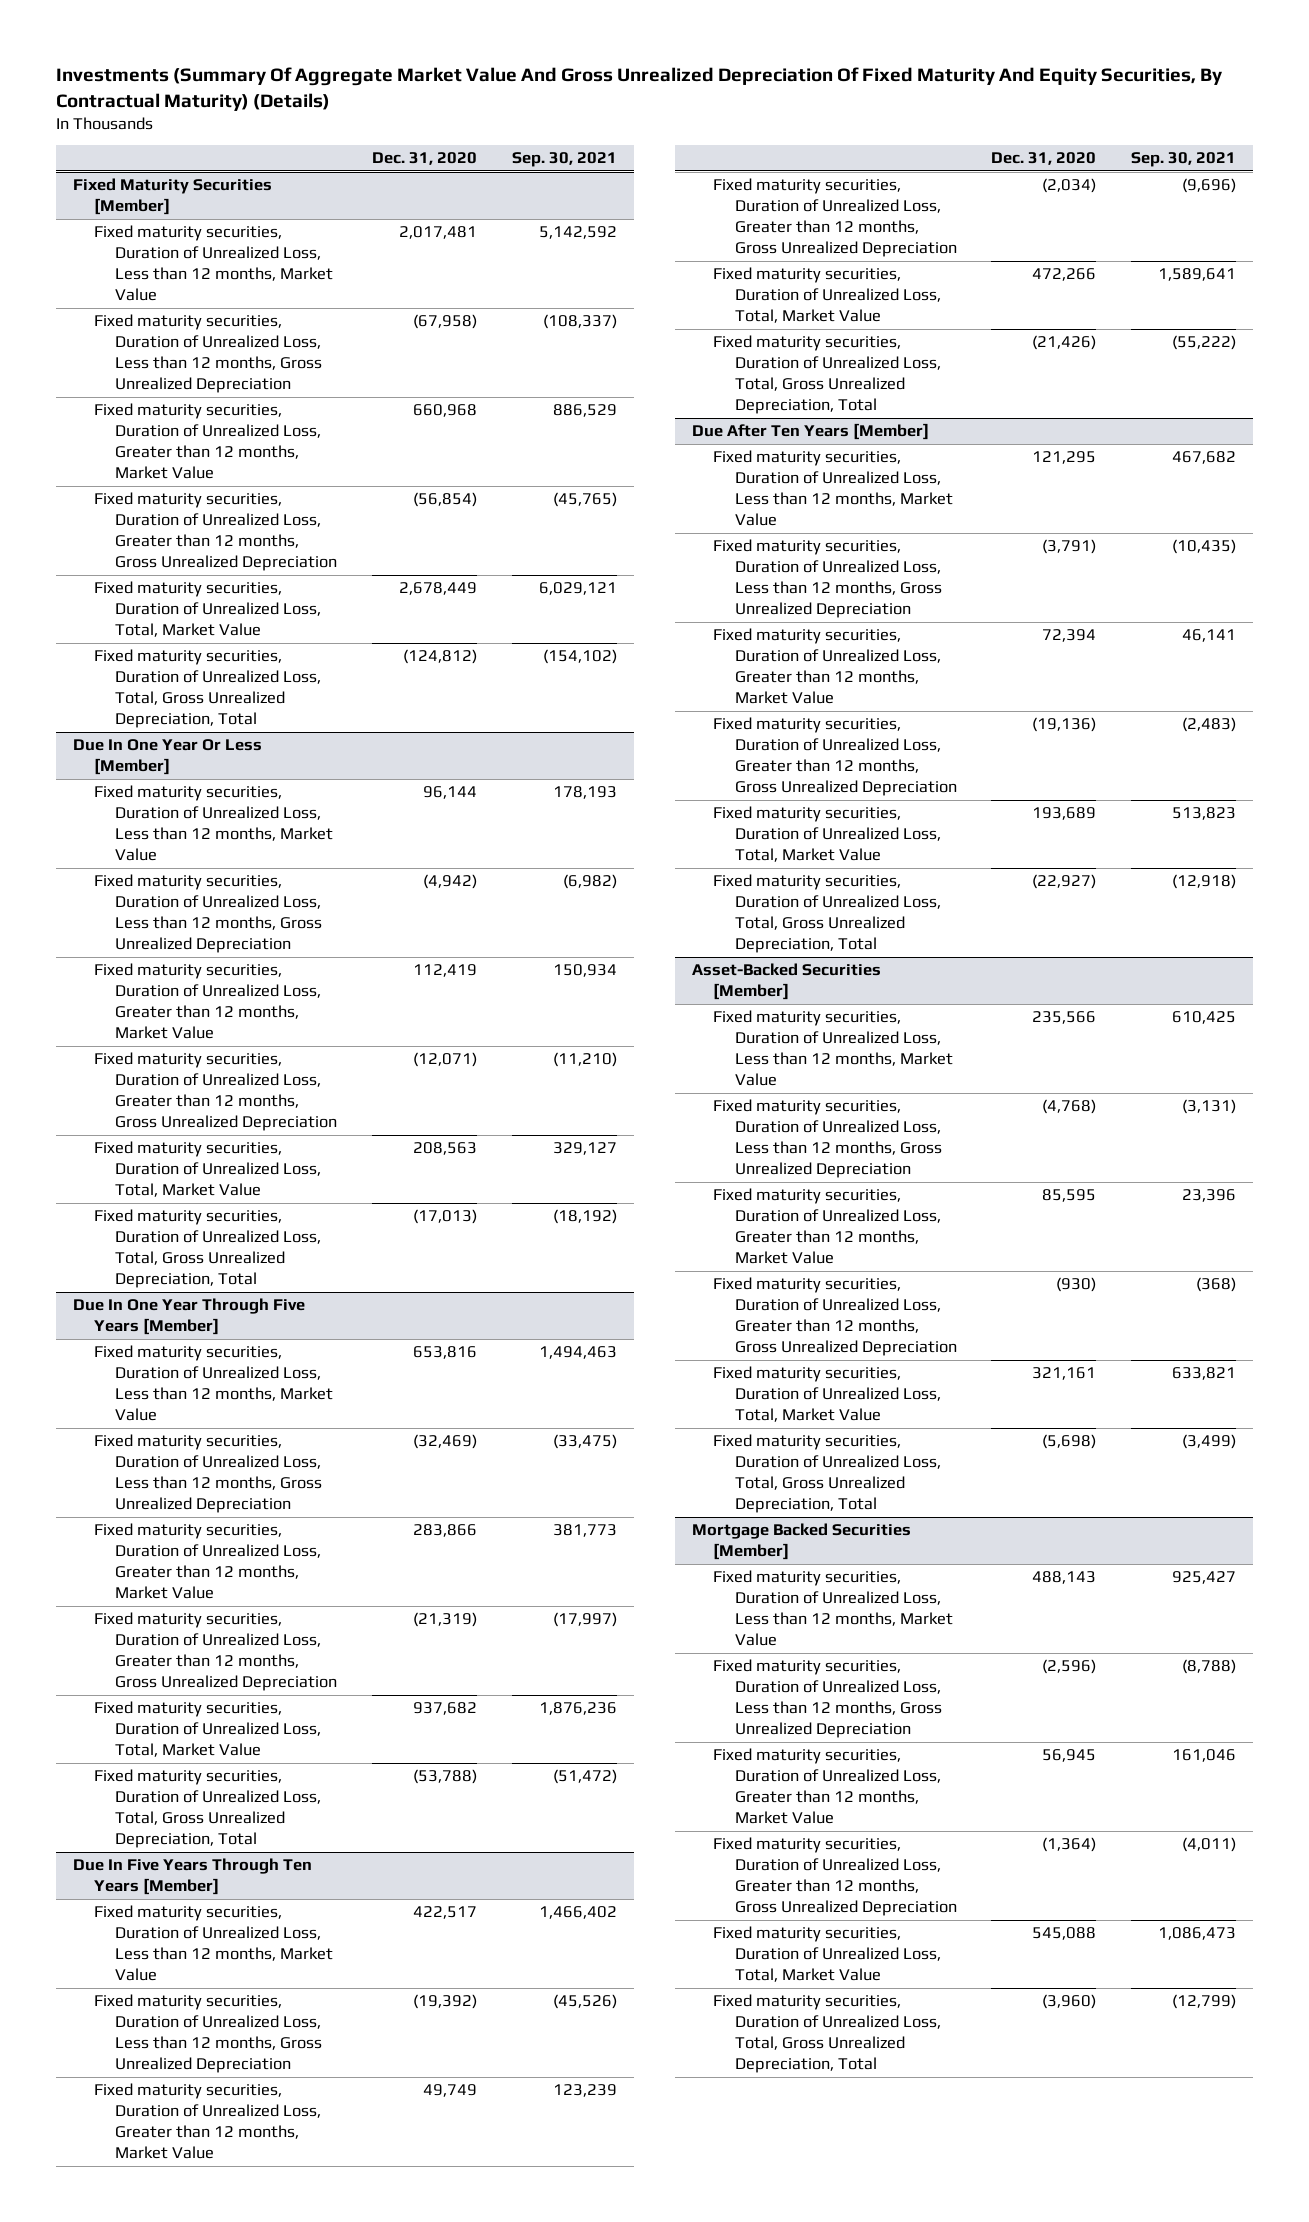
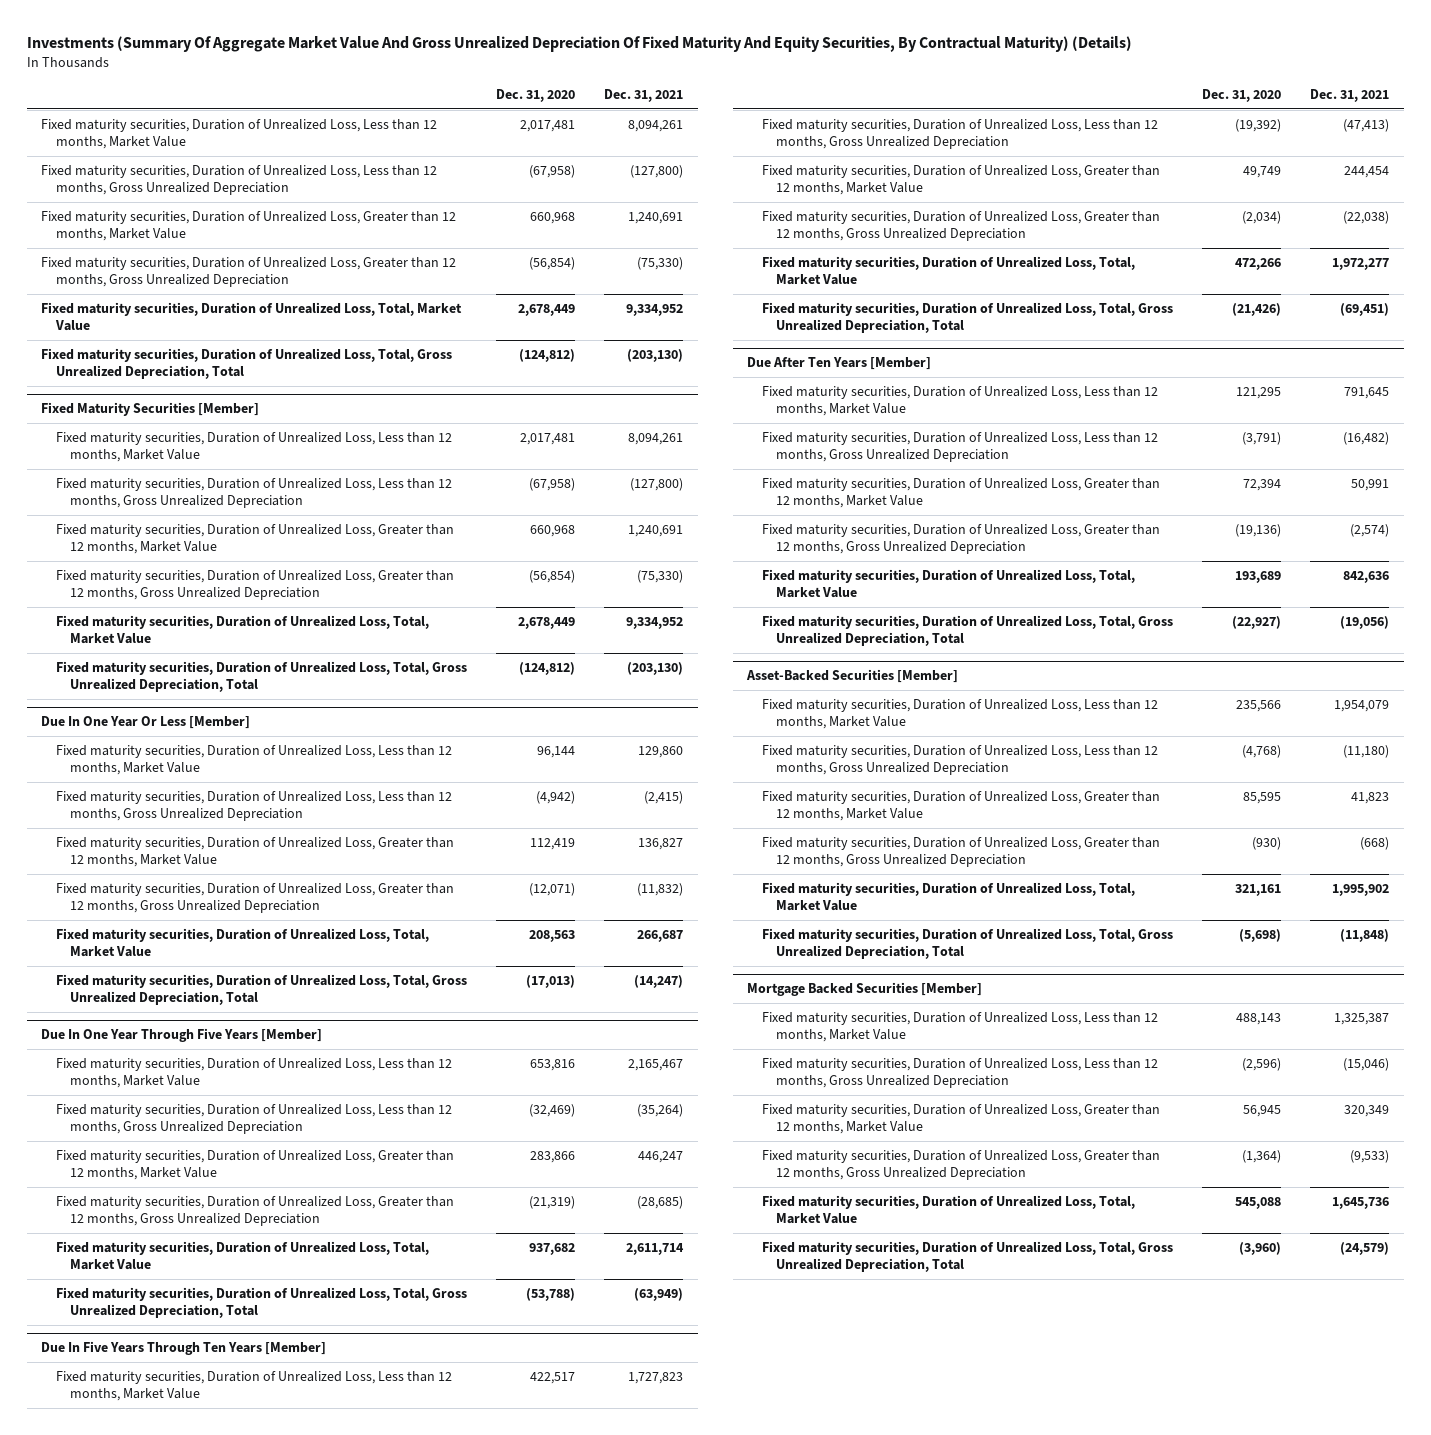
- | Dec. 31, 2020 | Sep. 30, 2021
+ | Dec. 31, 2020 | Dec. 31, 2021
+ Fixed maturity securities, Duration of Unrealized Loss, Less than 12 months, Market Value | 2,017,481 | 8,094,261
+ Fixed maturity securities, Duration of Unrealized Loss, Less than 12 months, Gross Unrealized Depreciation | (67,958) | (127,800)
+ Fixed maturity securities, Duration of Unrealized Loss, Greater than 12 months, Market Value | 660,968 | 1,240,691
+ Fixed maturity securities, Duration of Unrealized Loss, Greater than 12 months, Gross Unrealized Depreciation | (56,854) | (75,330)
+ Fixed maturity securities, Duration of Unrealized Loss, Total, Market Value | 2,678,449 | 9,334,952
+ Fixed maturity securities, Duration of Unrealized Loss, Total, Gross Unrealized Depreciation, Total | (124,812) | (203,130)

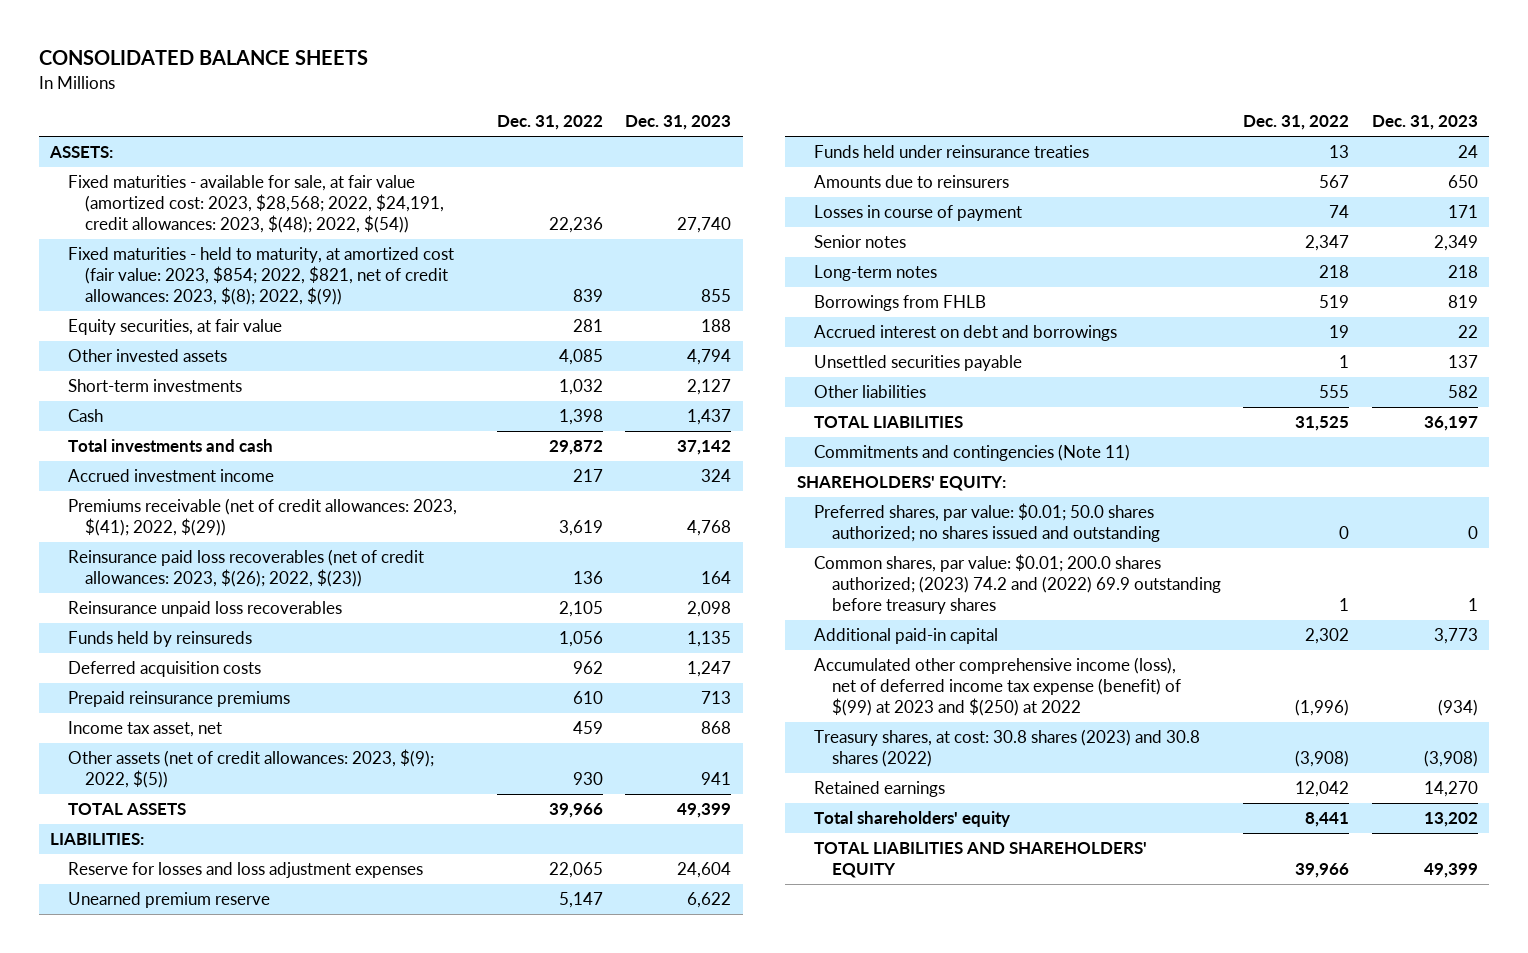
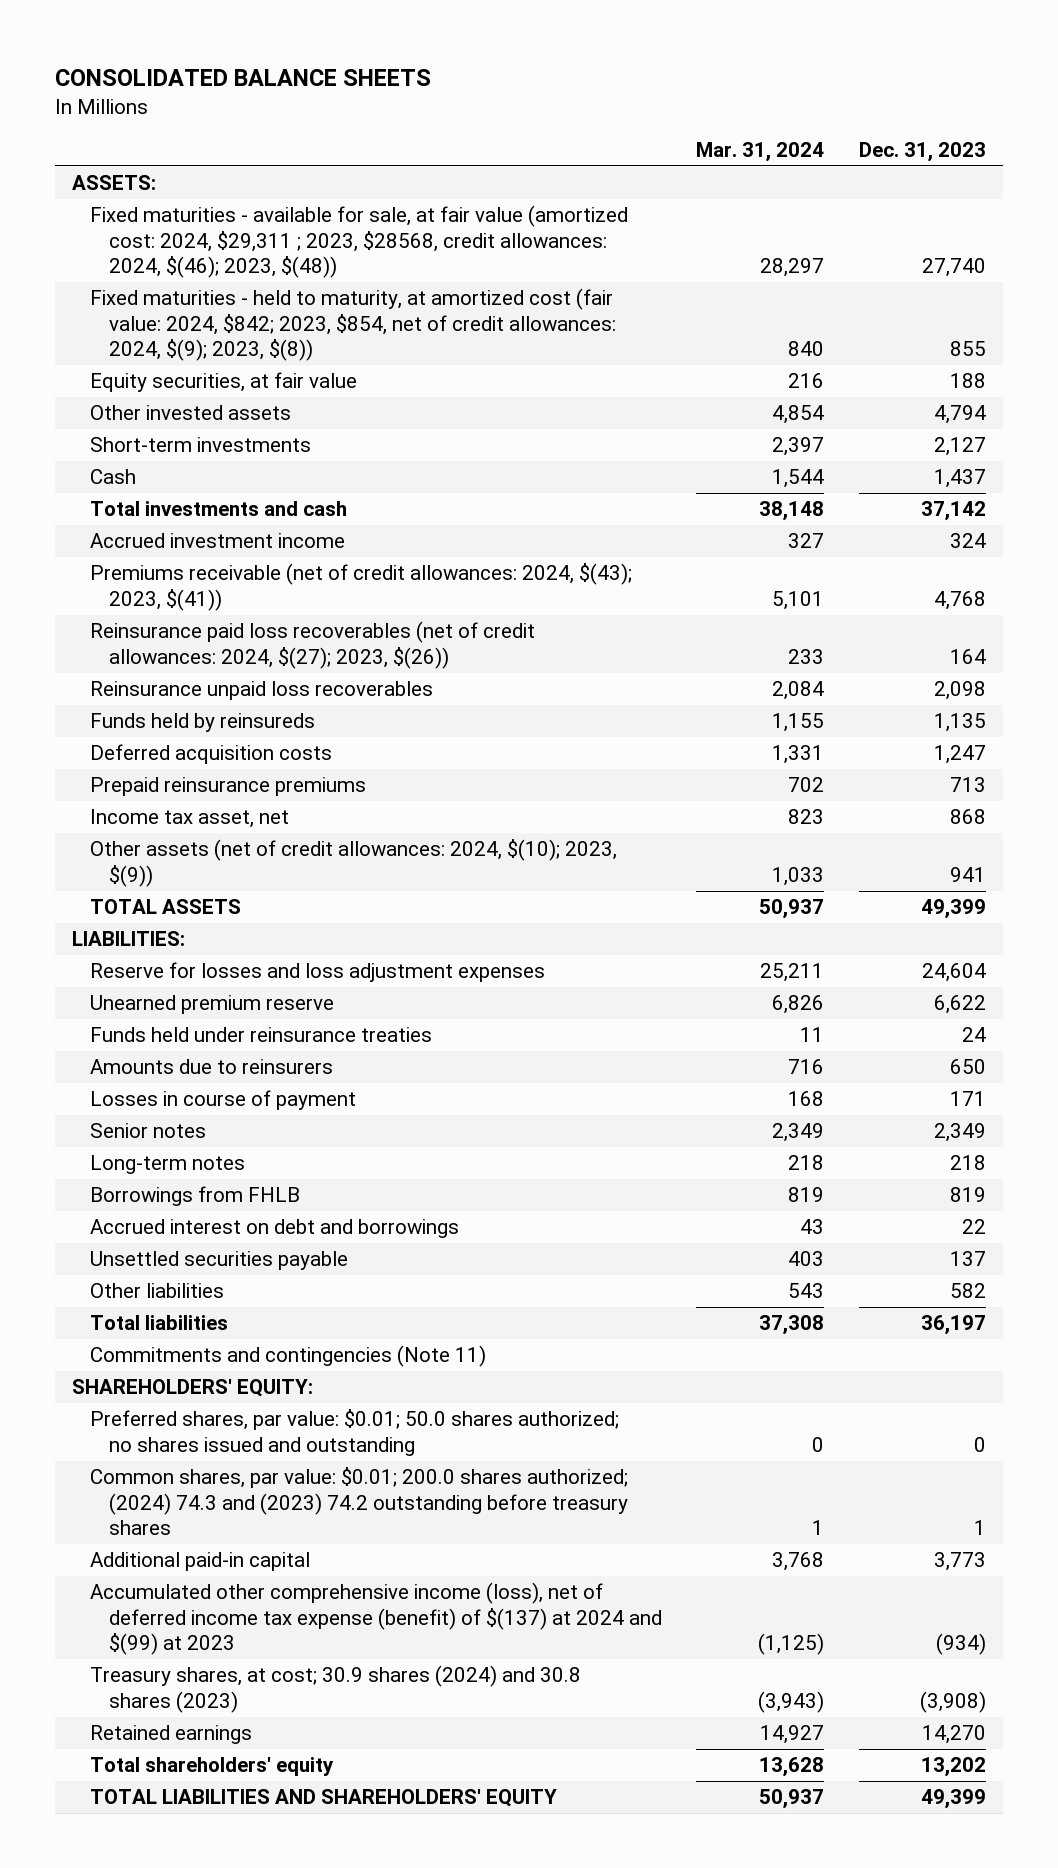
- | Dec. 31, 2022 | Dec. 31, 2023
+ | Mar. 31, 2024 | Dec. 31, 2023
- Fixed maturities - available for sale, at fair value (amortized cost: 2023, $28,568; 2022, $24,191, credit allowances: 2023, $(48); 2022, $(54)) | 22,236 | 27,740
- Fixed maturities - held to maturity, at amortized cost (fair value: 2023, $854; 2022, $821, net of credit allowances: 2023, $(8); 2022, $(9)) | 839 | 855
+ Fixed maturities - available for sale, at fair value (amortized cost: 2024, $29,311 ; 2023, $28568, credit allowances: 2024, $(46); 2023, $(48)) | 28,297 | 27,740
+ Fixed maturities - held to maturity, at amortized cost (fair value: 2024, $842; 2023, $854, net of credit allowances: 2024, $(9); 2023, $(8)) | 840 | 855
- Premiums receivable (net of credit allowances: 2023, $(41); 2022, $(29)) | 3,619 | 4,768
- Reinsurance paid loss recoverables (net of credit allowances: 2023, $(26); 2022, $(23)) | 136 | 164
+ Premiums receivable (net of credit allowances: 2024, $(43); 2023, $(41)) | 5,101 | 4,768
+ Reinsurance paid loss recoverables (net of credit allowances: 2024, $(27); 2023, $(26)) | 233 | 164
- Other assets (net of credit allowances: 2023, $(9); 2022, $(5)) | 930 | 941
+ Other assets (net of credit allowances: 2024, $(10); 2023, $(9)) | 1,033 | 941
- TOTAL LIABILITIES | 31,525 | 36,197
+ Total liabilities | 37,308 | 36,197
- Common shares, par value: $0.01; 200.0 shares authorized; (2023) 74.2 and (2022) 69.9 outstanding before treasury shares | 1 | 1
+ Common shares, par value: $0.01; 200.0 shares authorized; (2024) 74.3 and (2023) 74.2 outstanding before treasury shares | 1 | 1
- Accumulated other comprehensive income (loss), net of deferred income tax expense (benefit) of $(99) at 2023 and $(250) at 2022 | (1,996) | (934)
- Treasury shares, at cost: 30.8 shares (2023) and 30.8 shares (2022) | (3,908) | (3,908)
+ Accumulated other comprehensive income (loss), net of deferred income tax expense (benefit) of $(137) at 2024 and $(99) at 2023 | (1,125) | (934)
+ Treasury shares, at cost; 30.9 shares (2024) and 30.8 shares (2023) | (3,943) | (3,908)

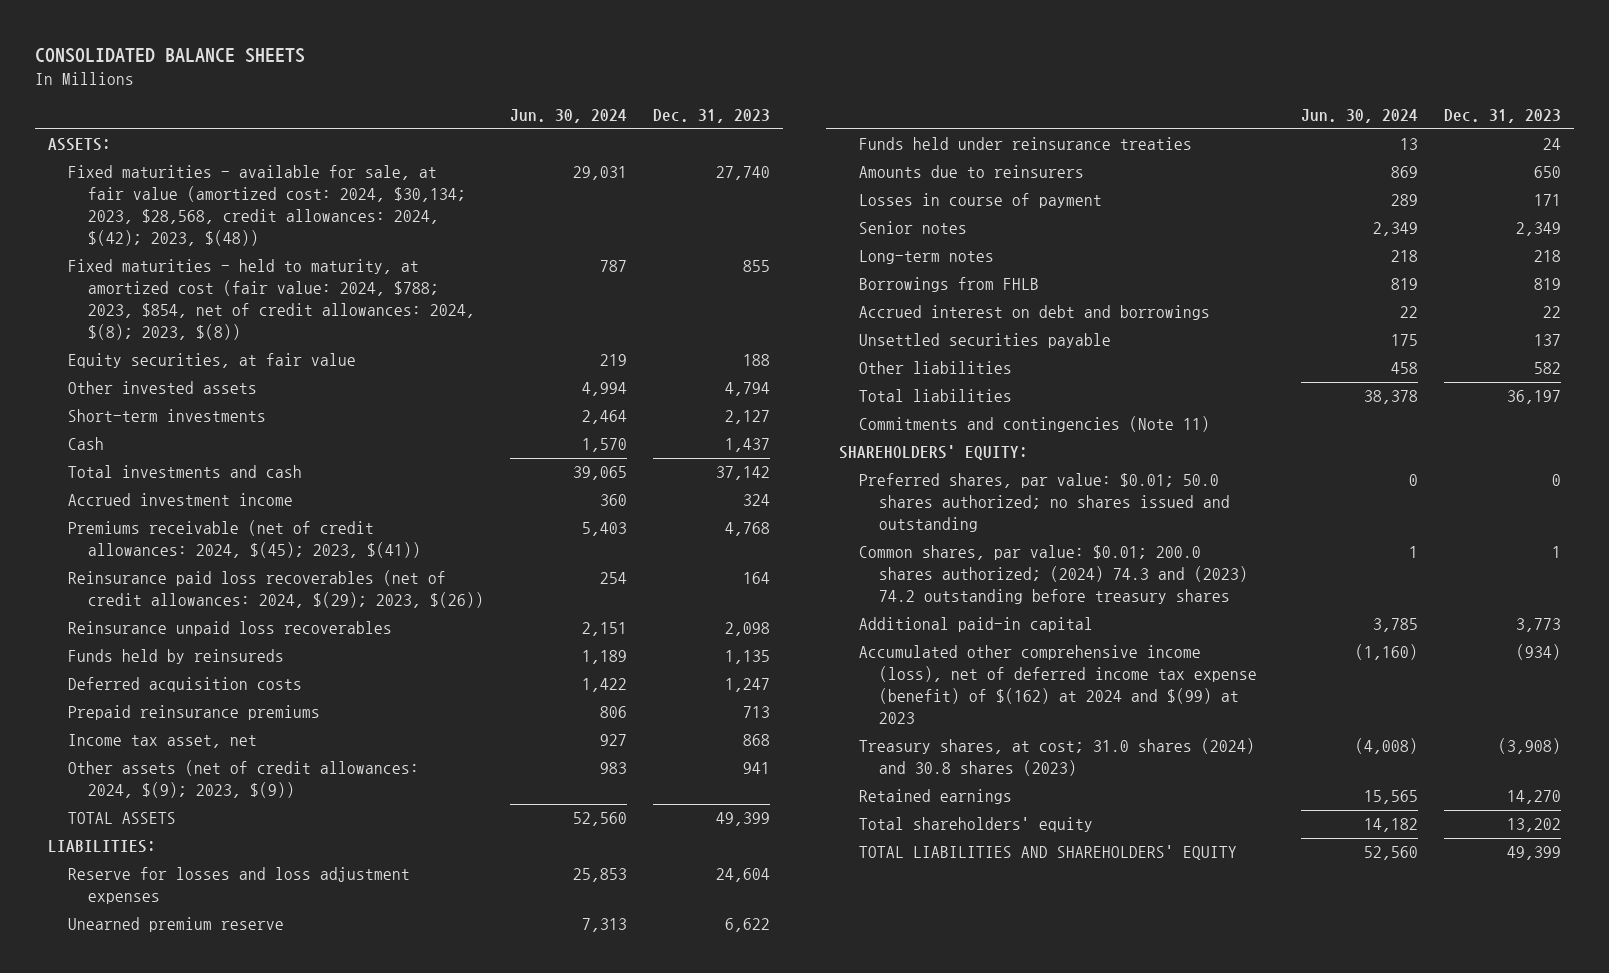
- | Mar. 31, 2024 | Dec. 31, 2023
+ | Jun. 30, 2024 | Dec. 31, 2023
- Fixed maturities - available for sale, at fair value (amortized cost: 2024, $29,311 ; 2023, $28568, credit allowances: 2024, $(46); 2023, $(48)) | 28,297 | 27,740
- Fixed maturities - held to maturity, at amortized cost (fair value: 2024, $842; 2023, $854, net of credit allowances: 2024, $(9); 2023, $(8)) | 840 | 855
+ Fixed maturities - available for sale, at fair value (amortized cost: 2024, $30,134; 2023, $28,568, credit allowances: 2024, $(42); 2023, $(48)) | 29,031 | 27,740
+ Fixed maturities - held to maturity, at amortized cost (fair value: 2024, $788; 2023, $854, net of credit allowances: 2024, $(8); 2023, $(8)) | 787 | 855
- Premiums receivable (net of credit allowances: 2024, $(43); 2023, $(41)) | 5,101 | 4,768
- Reinsurance paid loss recoverables (net of credit allowances: 2024, $(27); 2023, $(26)) | 233 | 164
+ Premiums receivable (net of credit allowances: 2024, $(45); 2023, $(41)) | 5,403 | 4,768
+ Reinsurance paid loss recoverables (net of credit allowances: 2024, $(29); 2023, $(26)) | 254 | 164
- Other assets (net of credit allowances: 2024, $(10); 2023, $(9)) | 1,033 | 941
+ Other assets (net of credit allowances: 2024, $(9); 2023, $(9)) | 983 | 941
- Accumulated other comprehensive income (loss), net of deferred income tax expense (benefit) of $(137) at 2024 and $(99) at 2023 | (1,125) | (934)
- Treasury shares, at cost; 30.9 shares (2024) and 30.8 shares (2023) | (3,943) | (3,908)
+ Accumulated other comprehensive income (loss), net of deferred income tax expense (benefit) of $(162) at 2024 and $(99) at 2023 | (1,160) | (934)
+ Treasury shares, at cost; 31.0 shares (2024) and 30.8 shares (2023) | (4,008) | (3,908)

